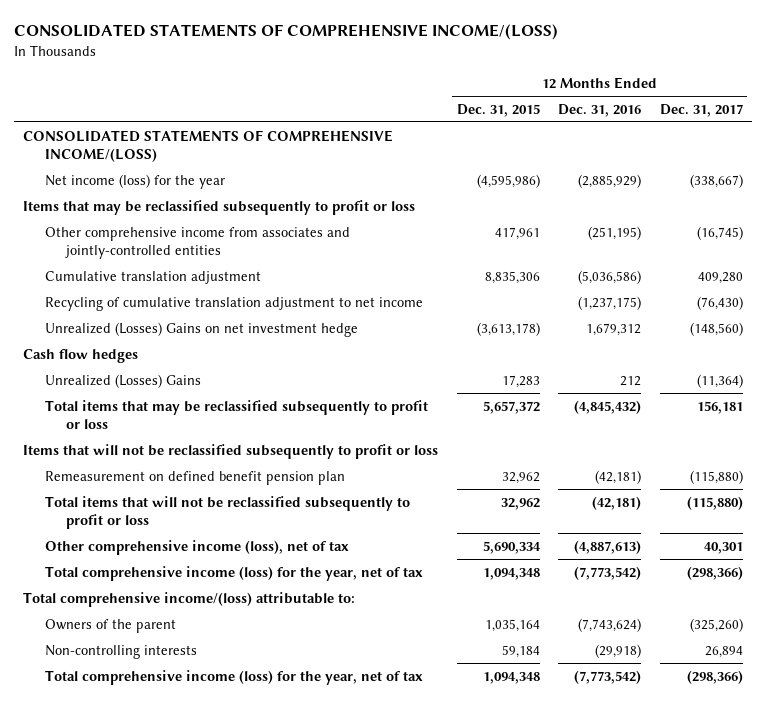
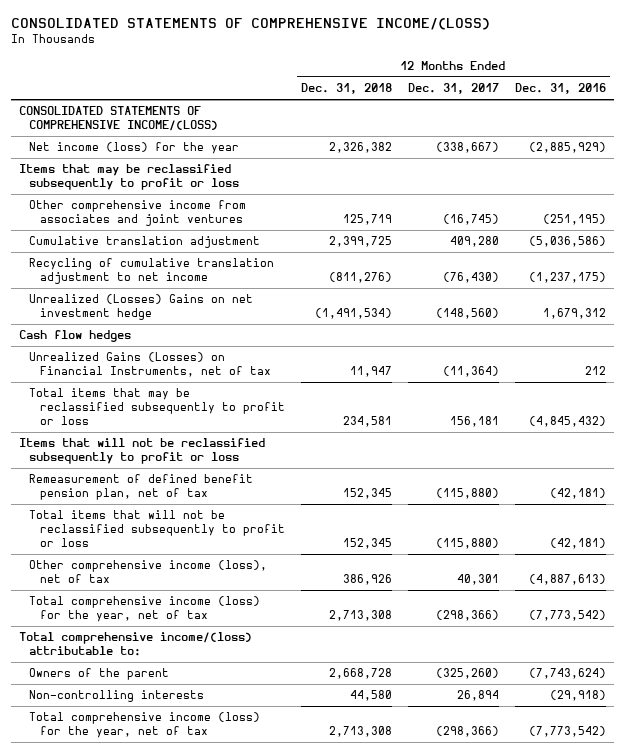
- | 12 Months Ended Dec. 31, 2015 | 12 Months Ended Dec. 31, 2016 | 12 Months Ended Dec. 31, 2017
+ | 12 Months Ended Dec. 31, 2018 | 12 Months Ended Dec. 31, 2017 | 12 Months Ended Dec. 31, 2016
- Other comprehensive income from associates and jointly-controlled entities | 417,961 | (251,195) | (16,745)
+ Other comprehensive income from associates and joint ventures | 125,719 | (16,745) | (251,195)
- Unrealized (Losses) Gains | 17,283 | 212 | (11,364)
+ Unrealized Gains (Losses) on Financial Instruments, net of tax | 11,947 | (11,364) | 212
- Remeasurement on defined benefit pension plan | 32,962 | (42,181) | (115,880)
+ Remeasurement of defined benefit pension plan, net of tax | 152,345 | (115,880) | (42,181)

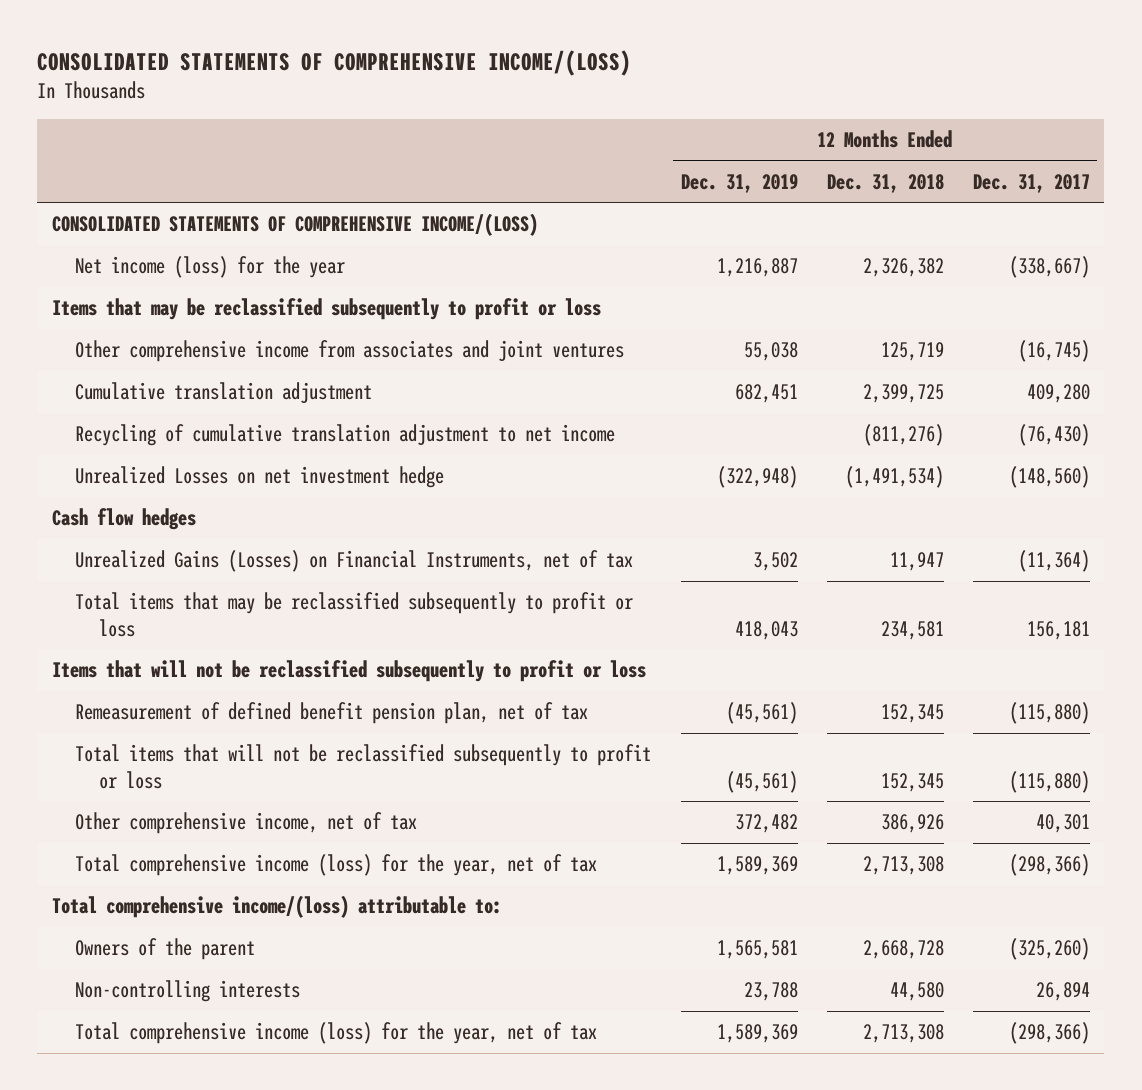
- | 12 Months Ended Dec. 31, 2018 | 12 Months Ended Dec. 31, 2017 | 12 Months Ended Dec. 31, 2016
+ | 12 Months Ended Dec. 31, 2019 | 12 Months Ended Dec. 31, 2018 | 12 Months Ended Dec. 31, 2017
- Unrealized (Losses) Gains on net investment hedge | (1,491,534) | (148,560) | 1,679,312
+ Unrealized Losses on net investment hedge | (322,948) | (1,491,534) | (148,560)
- Other comprehensive income (loss), net of tax | 386,926 | 40,301 | (4,887,613)
+ Other comprehensive income, net of tax | 372,482 | 386,926 | 40,301

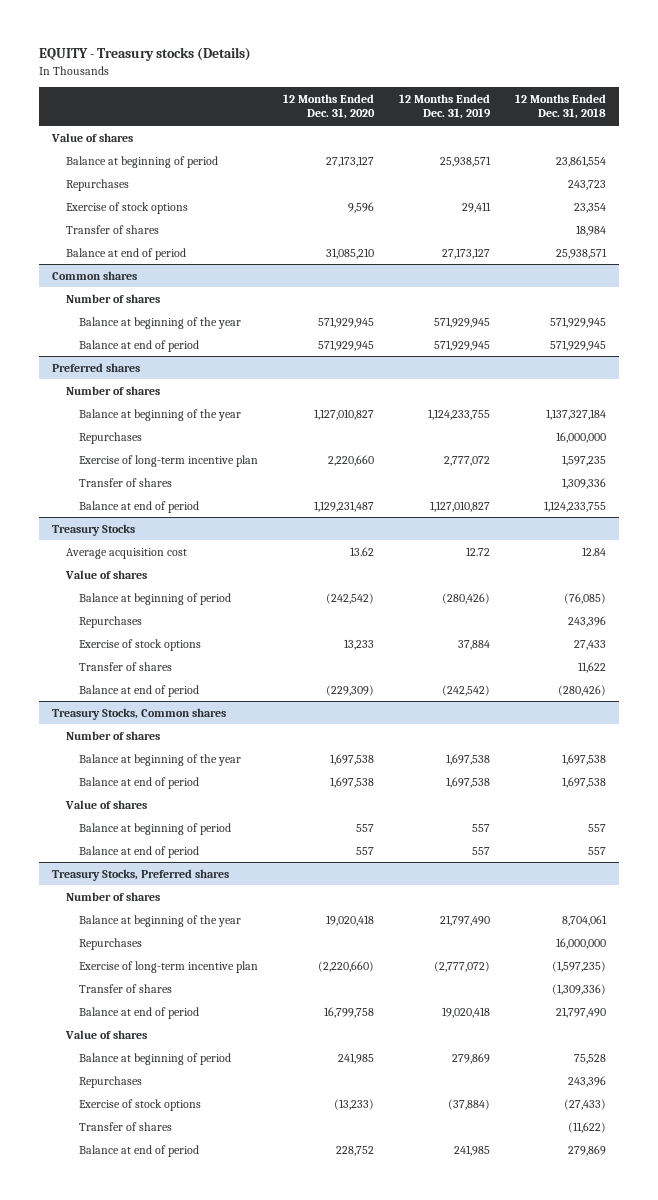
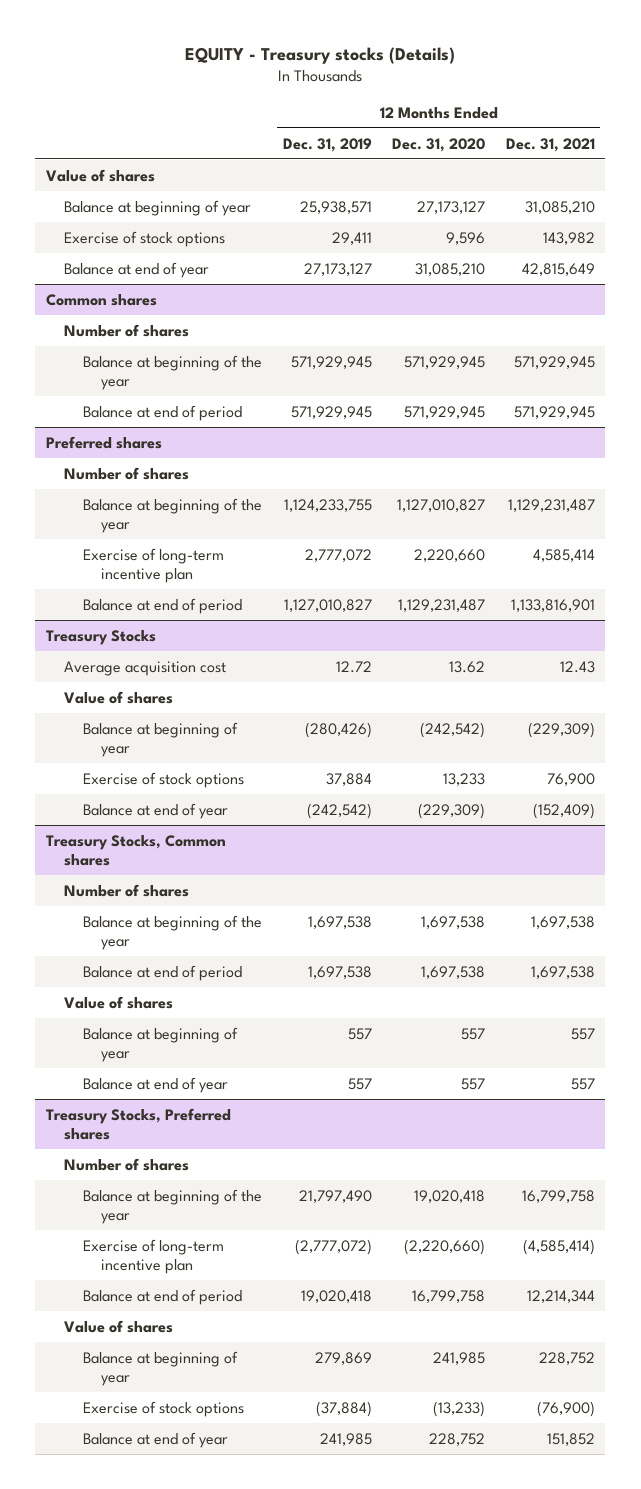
- | 12 Months Ended Dec. 31, 2020 | 12 Months Ended Dec. 31, 2019 | 12 Months Ended Dec. 31, 2018
+ | 12 Months Ended Dec. 31, 2019 | 12 Months Ended Dec. 31, 2020 | 12 Months Ended Dec. 31, 2021
- Balance at beginning of period | 27,173,127 | 25,938,571 | 23,861,554
- Repurchases | | | 243,723
+ Balance at beginning of year | 25,938,571 | 27,173,127 | 31,085,210
- Transfer of shares | | | 18,984
- Balance at end of period | 31,085,210 | 27,173,127 | 25,938,571
+ Balance at end of year | 27,173,127 | 31,085,210 | 42,815,649
@ Preferred shares
- Repurchases | | | 16,000,000
- Transfer of shares | | | 1,309,336
@ Treasury Stocks
- Balance at beginning of period | (242,542) | (280,426) | (76,085)
- Repurchases | | | 243,396
+ Balance at beginning of year | (280,426) | (242,542) | (229,309)
- Transfer of shares | | | 11,622
- Balance at end of period | (229,309) | (242,542) | (280,426)
+ Balance at end of year | (242,542) | (229,309) | (152,409)
@ Treasury Stocks, Common shares
- Balance at beginning of period | 557 | 557 | 557
- Balance at end of period | 557 | 557 | 557
+ Balance at beginning of year | 557 | 557 | 557
+ Balance at end of year | 557 | 557 | 557
@ Treasury Stocks, Preferred shares
- Repurchases | | | 16,000,000
- Transfer of shares | | | (1,309,336)
- Balance at beginning of period | 241,985 | 279,869 | 75,528
- Repurchases | | | 243,396
+ Balance at beginning of year | 279,869 | 241,985 | 228,752
- Transfer of shares | | | (11,622)
- Balance at end of period | 228,752 | 241,985 | 279,869
+ Balance at end of year | 241,985 | 228,752 | 151,852

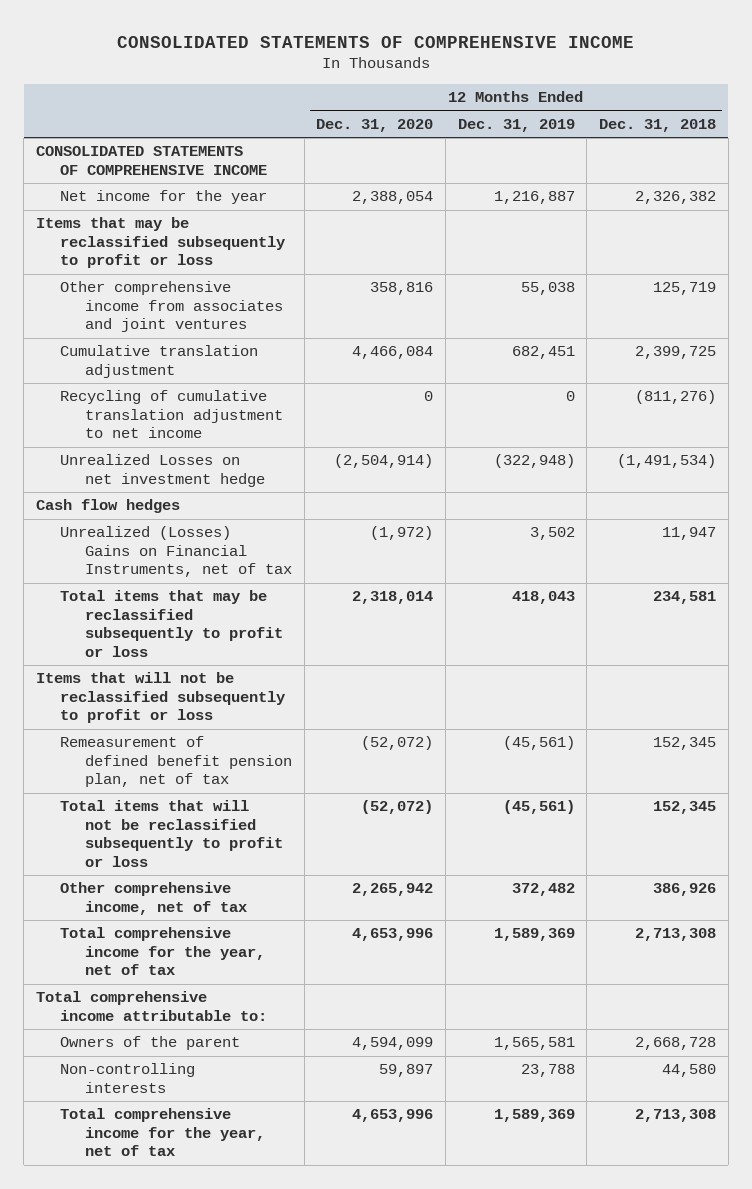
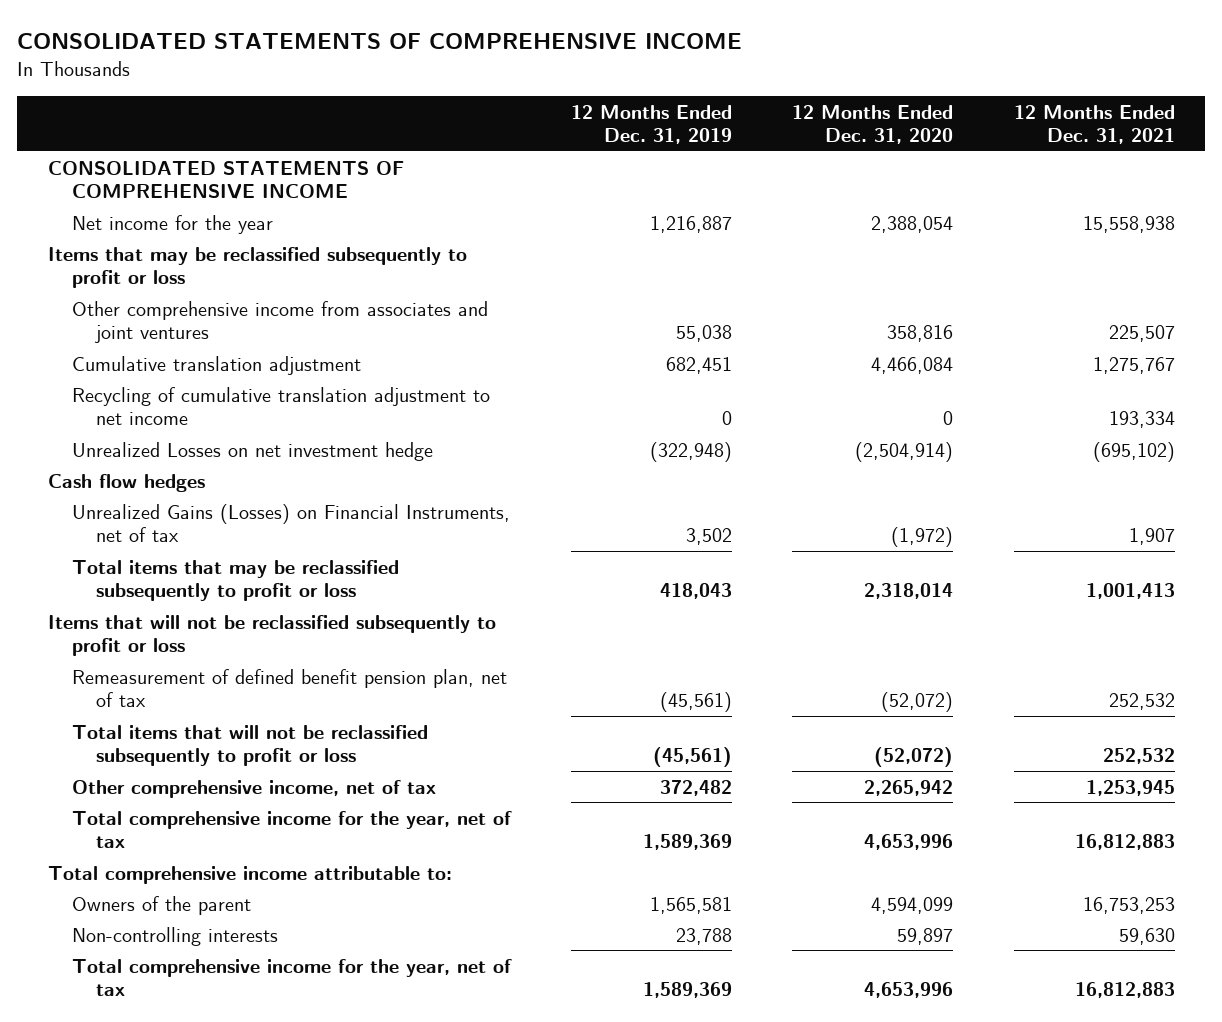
- | 12 Months Ended Dec. 31, 2020 | 12 Months Ended Dec. 31, 2019 | 12 Months Ended Dec. 31, 2018
+ | 12 Months Ended Dec. 31, 2019 | 12 Months Ended Dec. 31, 2020 | 12 Months Ended Dec. 31, 2021
- Unrealized (Losses) Gains on Financial Instruments, net of tax | (1,972) | 3,502 | 11,947
+ Unrealized Gains (Losses) on Financial Instruments, net of tax | 3,502 | (1,972) | 1,907

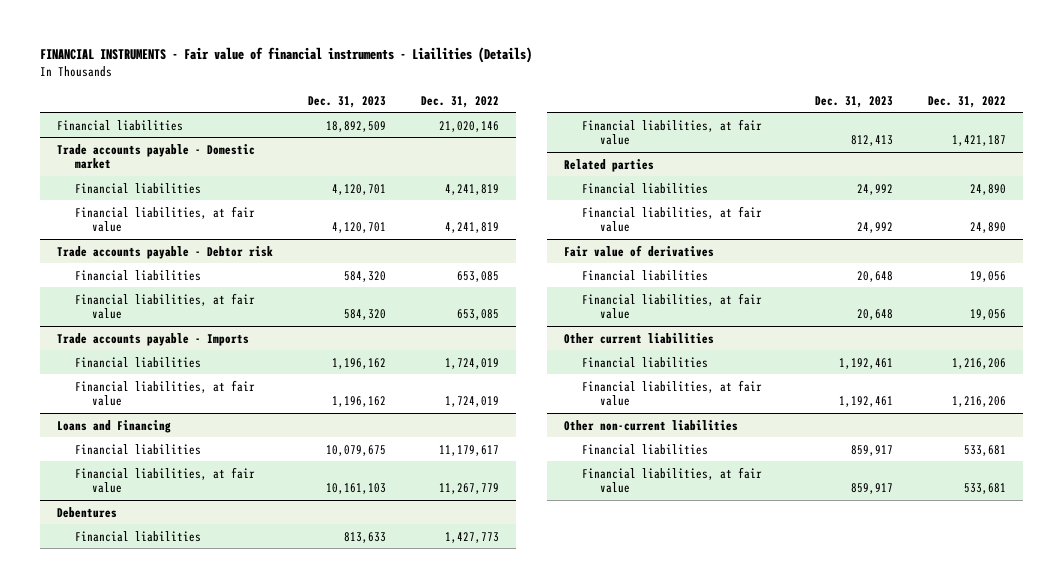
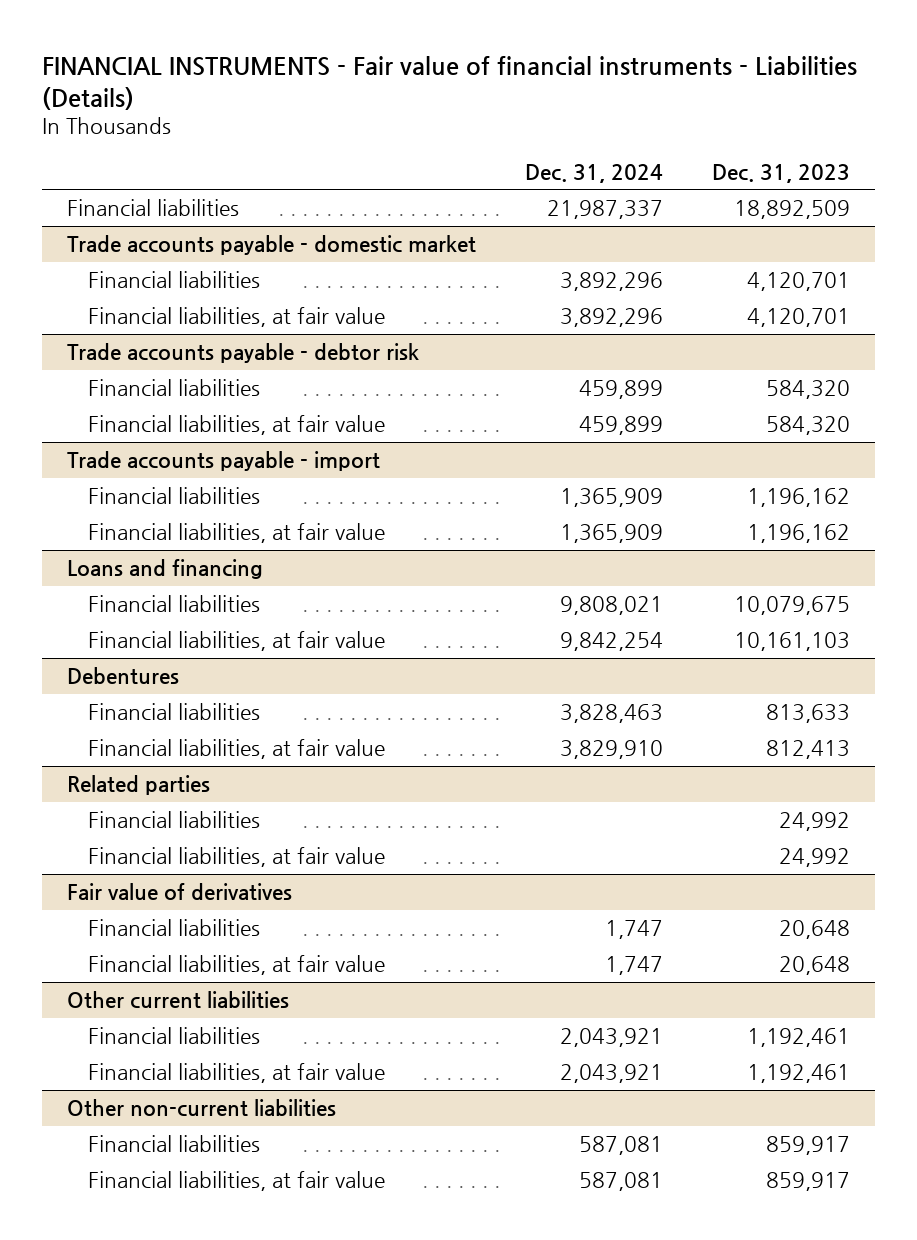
- FINANCIAL INSTRUMENTS - Fair value of financial instruments - Liailities (Details)
+ FINANCIAL INSTRUMENTS - Fair value of financial instruments - Liabilities (Details)
- | Dec. 31, 2023 | Dec. 31, 2022
+ | Dec. 31, 2024 | Dec. 31, 2023
- Trade accounts payable - Domestic market
+ Trade accounts payable - domestic market
- Trade accounts payable - Debtor risk
+ Trade accounts payable - debtor risk
- Trade accounts payable - Imports
+ Trade accounts payable - import
- Loans and Financing
+ Loans and financing

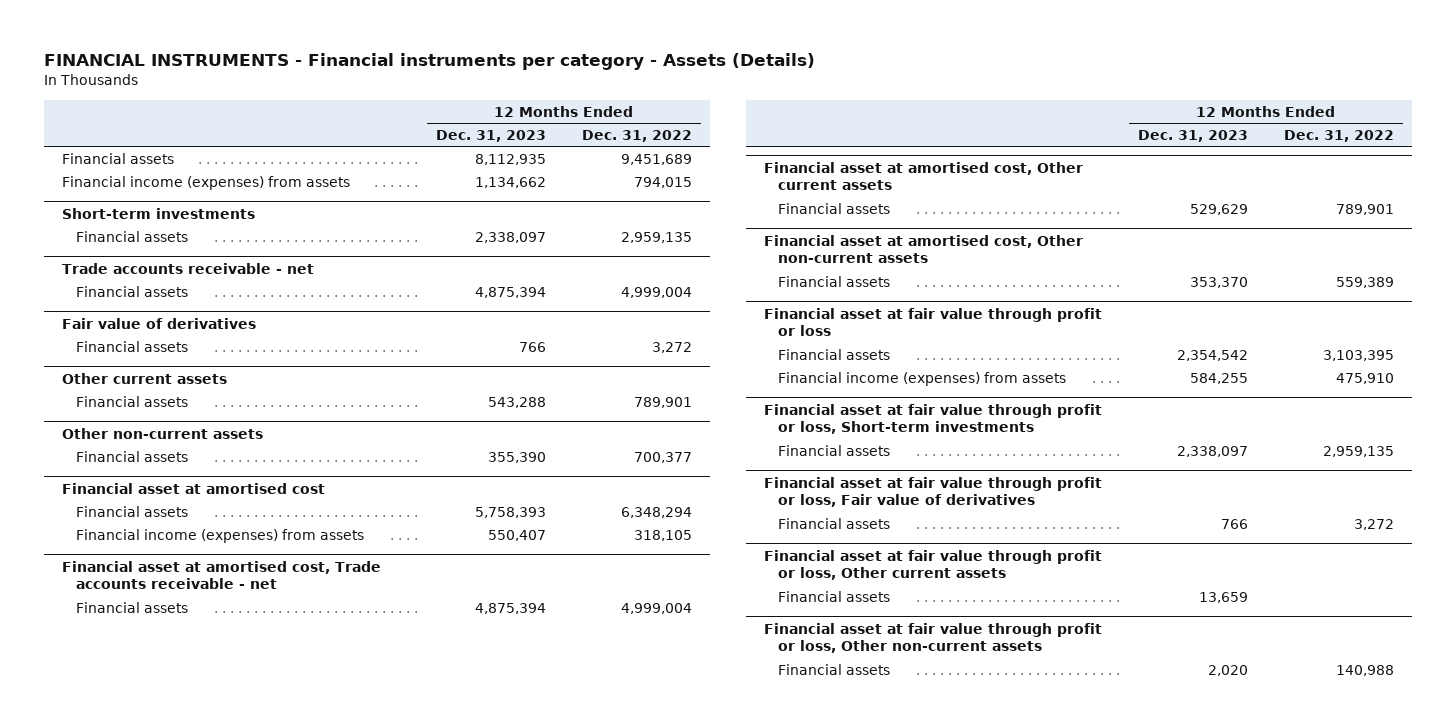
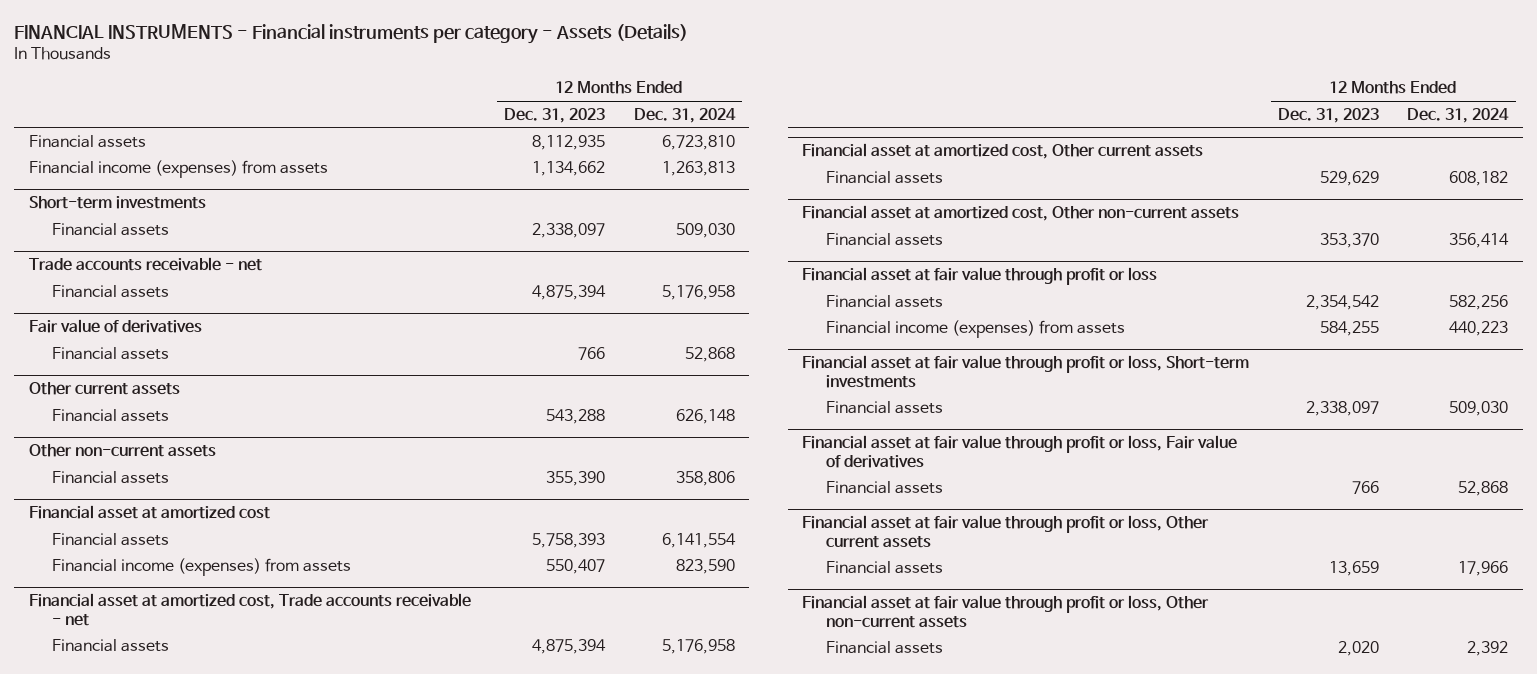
- | 12 Months Ended Dec. 31, 2023 | 12 Months Ended Dec. 31, 2022
+ | 12 Months Ended Dec. 31, 2023 | 12 Months Ended Dec. 31, 2024
- Financial asset at amortised cost
+ Financial asset at amortized cost
- Financial asset at amortised cost, Trade accounts receivable - net
+ Financial asset at amortized cost, Trade accounts receivable - net
- Financial asset at amortised cost, Other current assets
+ Financial asset at amortized cost, Other current assets
- Financial asset at amortised cost, Other non-current assets
+ Financial asset at amortized cost, Other non-current assets

